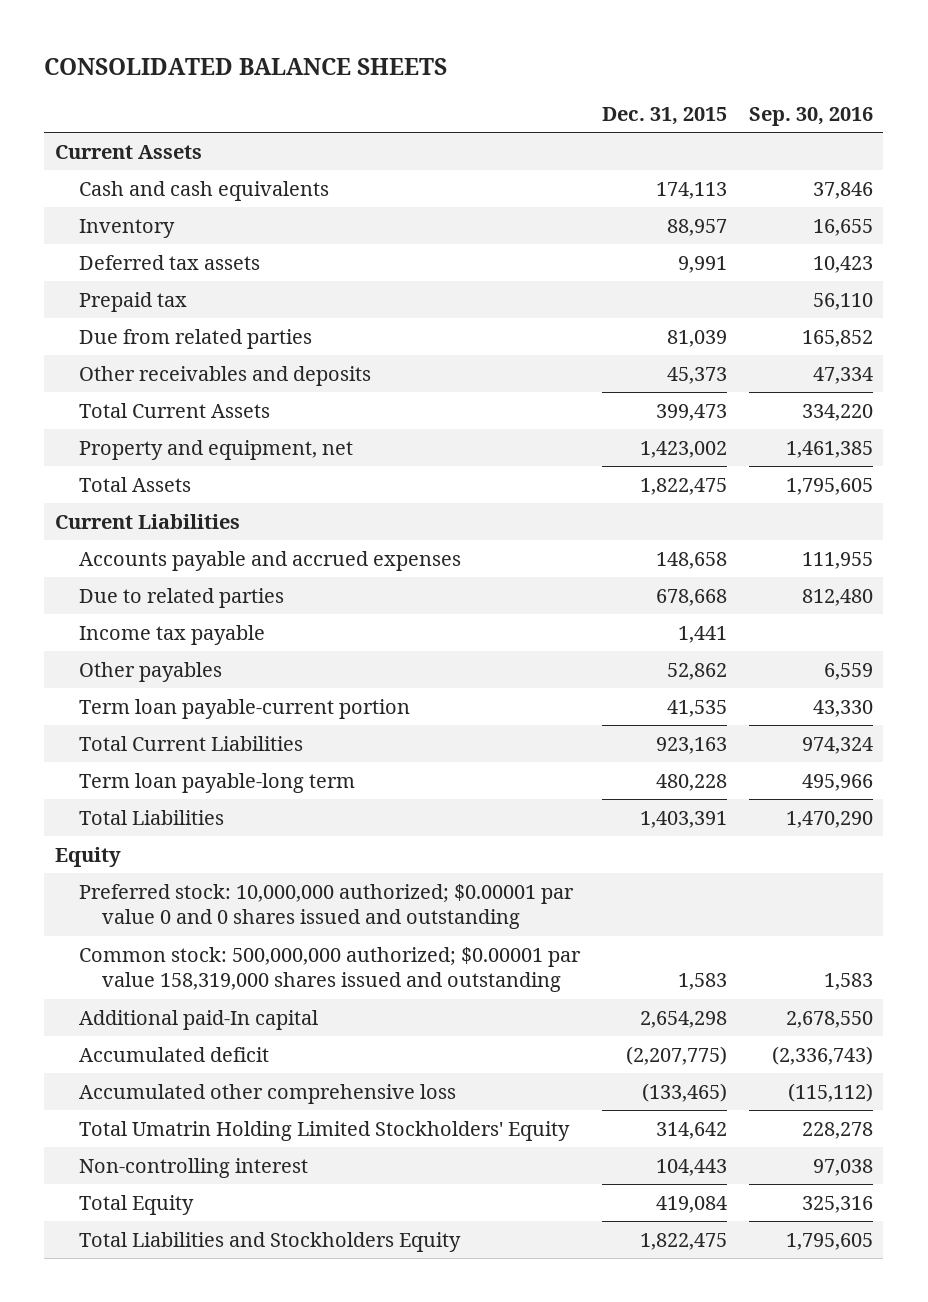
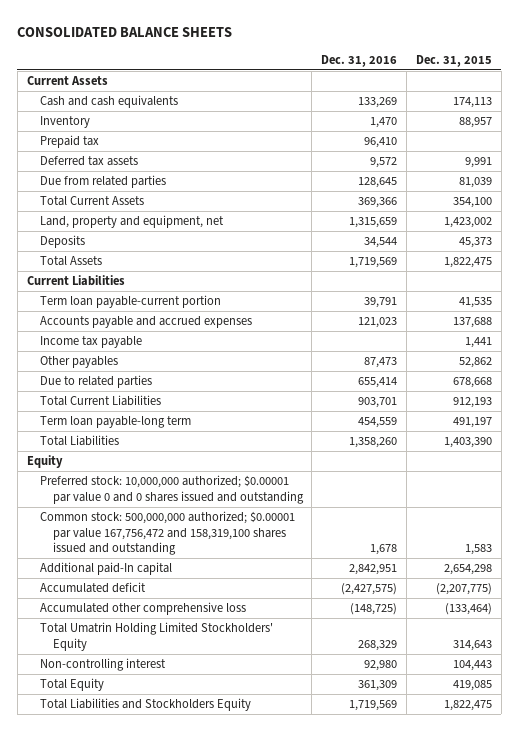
- | Dec. 31, 2015 | Sep. 30, 2016
+ | Dec. 31, 2016 | Dec. 31, 2015
moved down: Deferred tax assets | 9,572 | 9,991
- Other receivables and deposits | 45,373 | 47,334
- Total Current Assets | 399,473 | 334,220
- Property and equipment, net | 1,423,002 | 1,461,385
+ Total Current Assets | 369,366 | 354,100
+ Land, property and equipment, net | 1,315,659 | 1,423,002
+ Deposits | 34,544 | 45,373
- Accounts payable and accrued expenses | 148,658 | 111,955
moved up: Term loan payable-current portion | 39,791 | 41,535
+ Accounts payable and accrued expenses | 121,023 | 137,688
- Total Current Liabilities | 923,163 | 974,324
- Term loan payable-long term | 480,228 | 495,966
- Total Liabilities | 1,403,391 | 1,470,290
moved down: Due to related parties | 655,414 | 678,668
+ Total Current Liabilities | 903,701 | 912,193
+ Term loan payable-long term | 454,559 | 491,197
+ Total Liabilities | 1,358,260 | 1,403,390
- Common stock: 500,000,000 authorized; $0.00001 par value 158,319,000 shares issued and outstanding | 1,583 | 1,583
+ Common stock: 500,000,000 authorized; $0.00001 par value 167,756,472 and 158,319,100 shares issued and outstanding | 1,678 | 1,583
- Accumulated other comprehensive loss | (133,465) | (115,112)
- Total Umatrin Holding Limited Stockholders' Equity | 314,642 | 228,278
+ Accumulated other comprehensive loss | (148,725) | (133,464)
+ Total Umatrin Holding Limited Stockholders' Equity | 268,329 | 314,643
- Total Equity | 419,084 | 325,316
+ Total Equity | 361,309 | 419,085

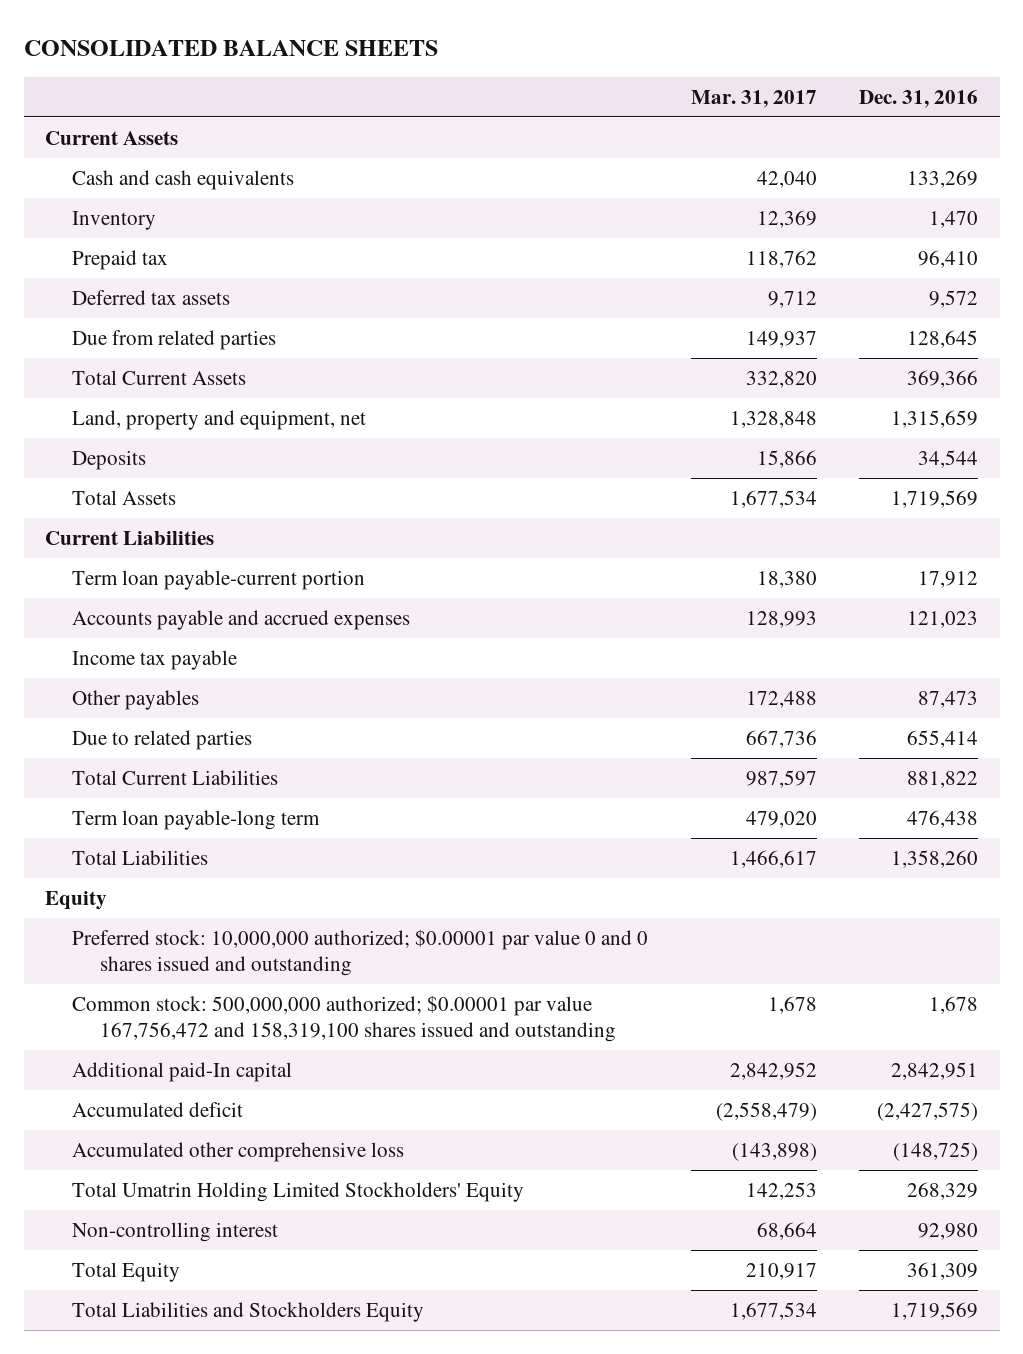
- | Dec. 31, 2016 | Dec. 31, 2015
+ | Mar. 31, 2017 | Dec. 31, 2016
- Term loan payable-current portion | 39,791 | 41,535
+ Term loan payable-current portion | 18,380 | 17,912
- Total Current Liabilities | 903,701 | 912,193
- Term loan payable-long term | 454,559 | 491,197
+ Total Current Liabilities | 987,597 | 881,822
+ Term loan payable-long term | 479,020 | 476,438

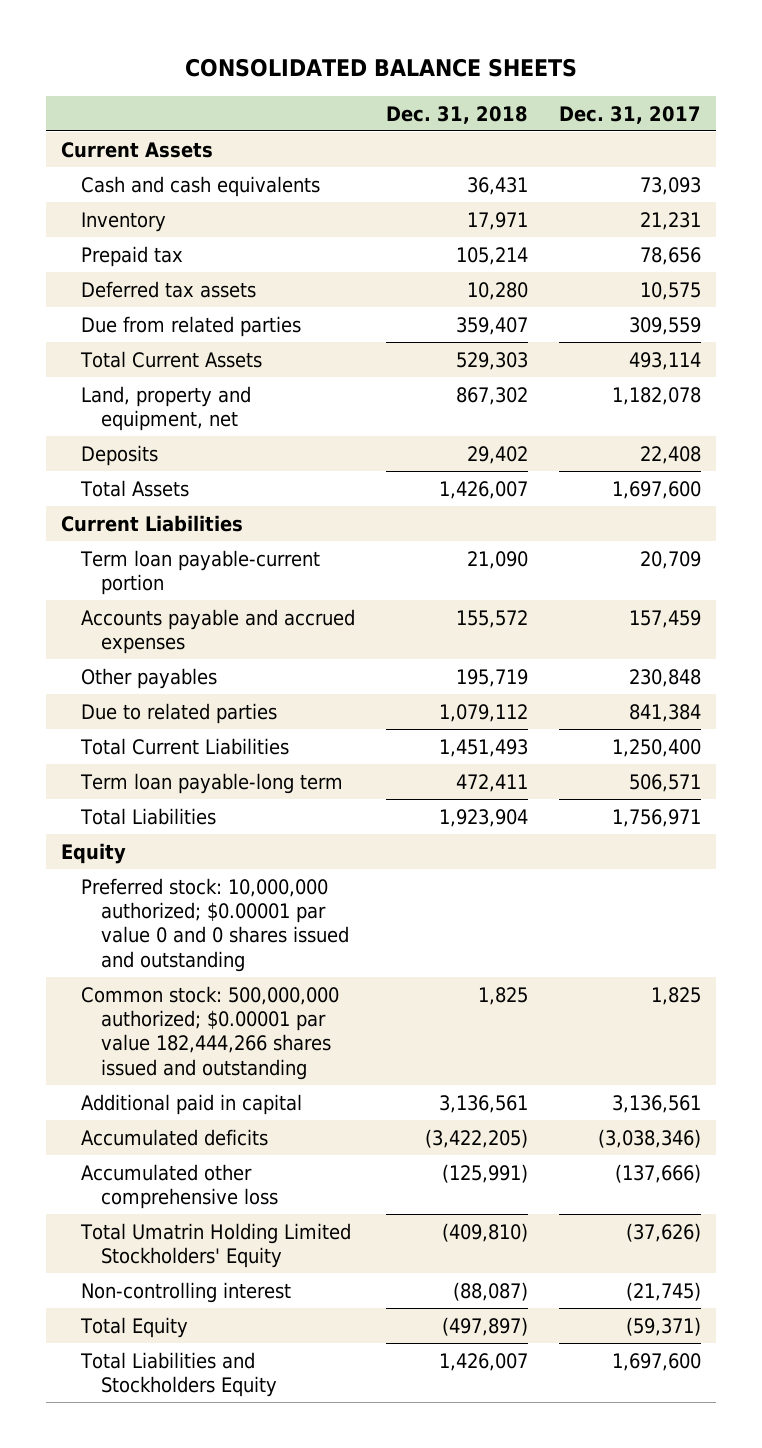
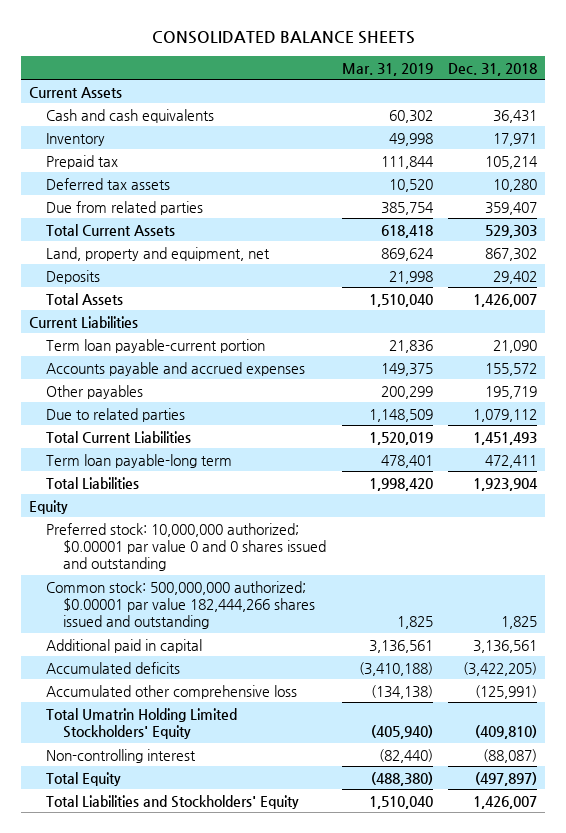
- | Dec. 31, 2018 | Dec. 31, 2017
+ | Mar. 31, 2019 | Dec. 31, 2018
- Total Liabilities and Stockholders Equity | 1,426,007 | 1,697,600
+ Total Liabilities and Stockholders' Equity | 1,510,040 | 1,426,007

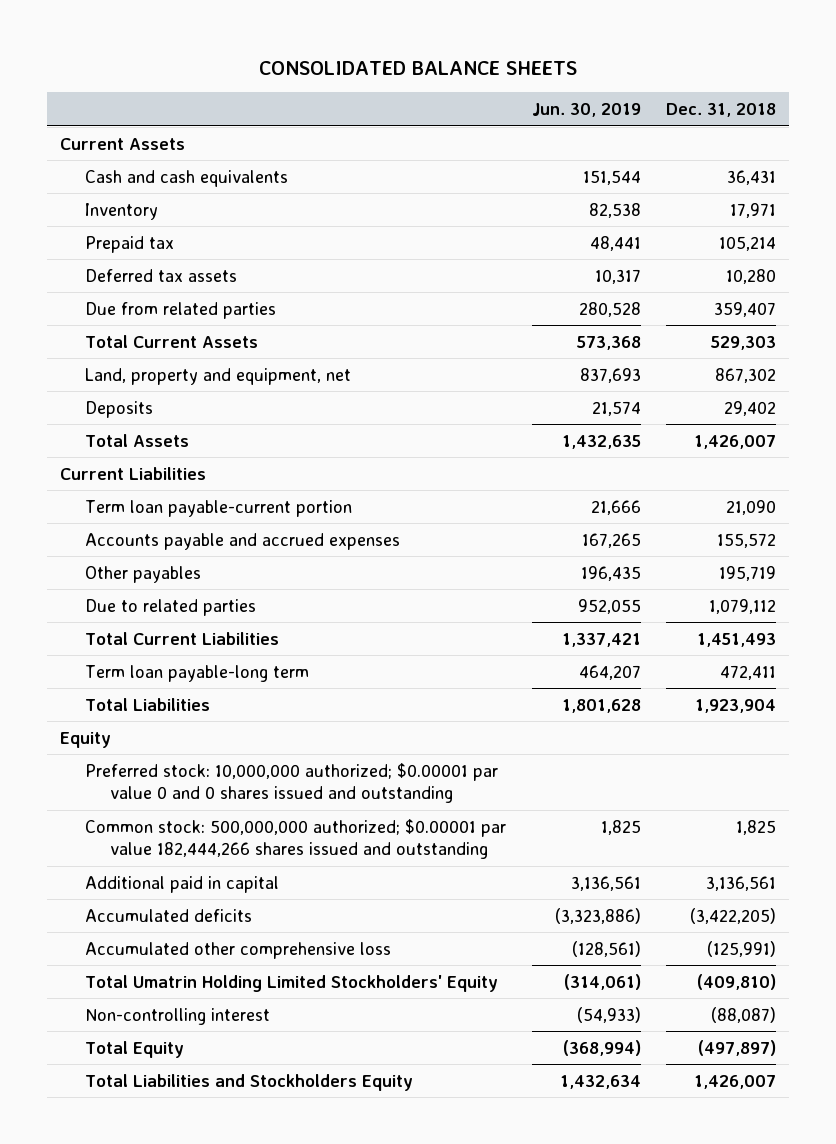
- | Mar. 31, 2019 | Dec. 31, 2018
+ | Jun. 30, 2019 | Dec. 31, 2018
- Total Liabilities and Stockholders' Equity | 1,510,040 | 1,426,007
+ Total Liabilities and Stockholders Equity | 1,432,634 | 1,426,007

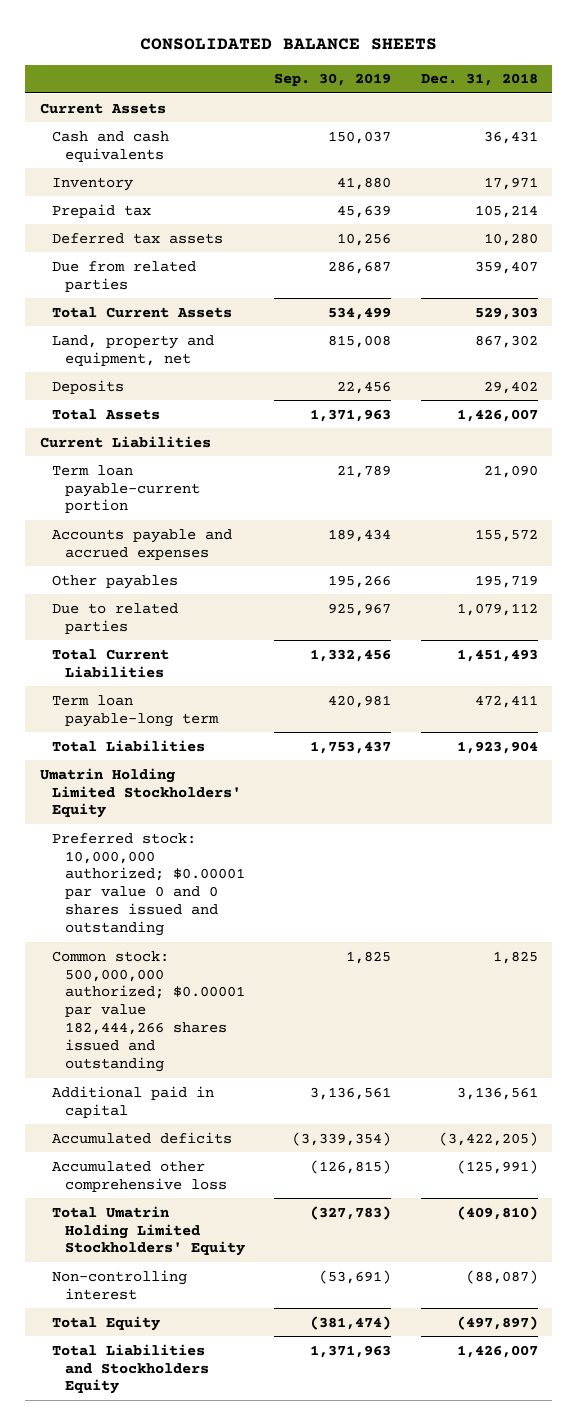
- | Jun. 30, 2019 | Dec. 31, 2018
+ | Sep. 30, 2019 | Dec. 31, 2018
- Equity
+ Umatrin Holding Limited Stockholders' Equity

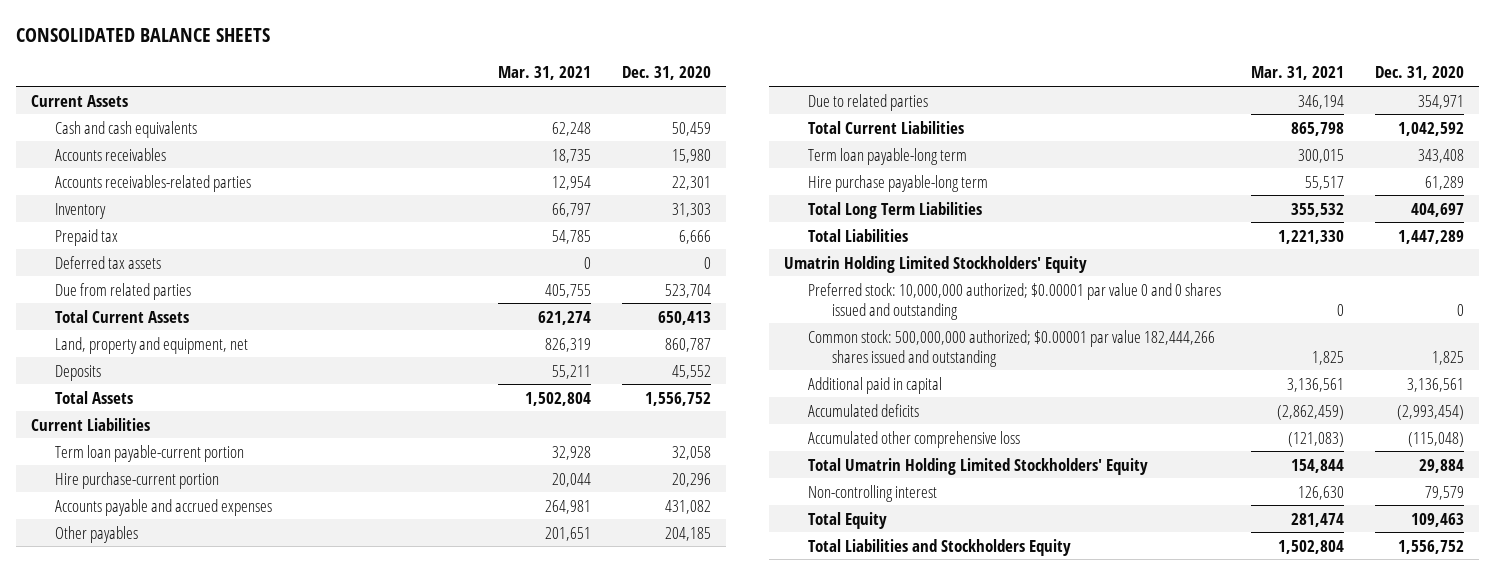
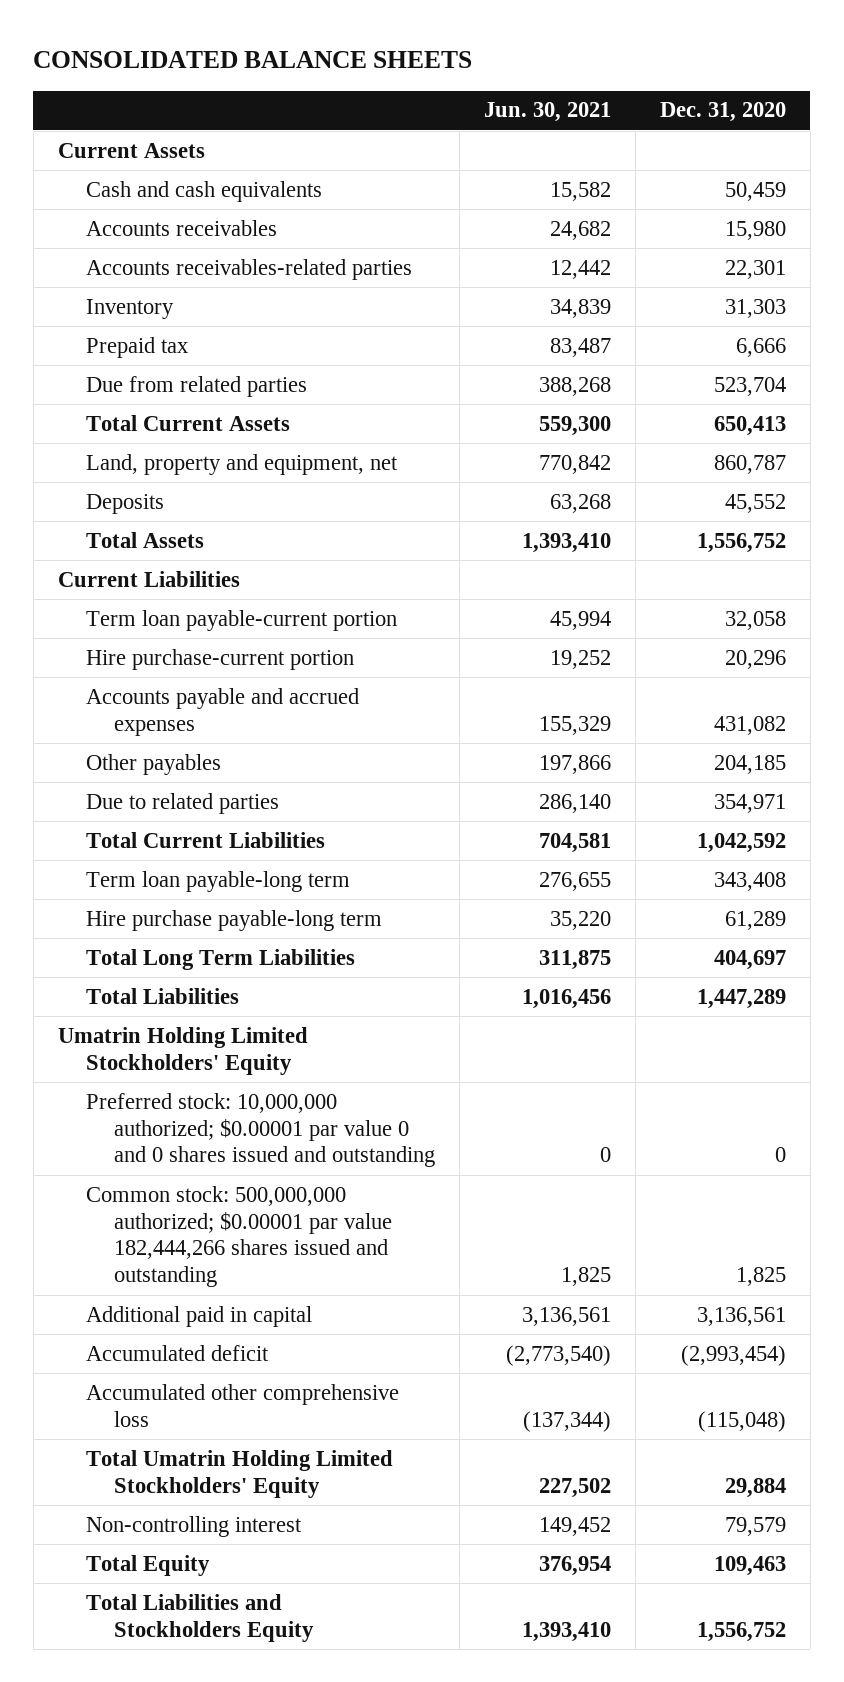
- | Mar. 31, 2021 | Dec. 31, 2020
+ | Jun. 30, 2021 | Dec. 31, 2020
- Deferred tax assets | 0 | 0
- Accumulated deficits | (2,862,459) | (2,993,454)
+ Accumulated deficit | (2,773,540) | (2,993,454)

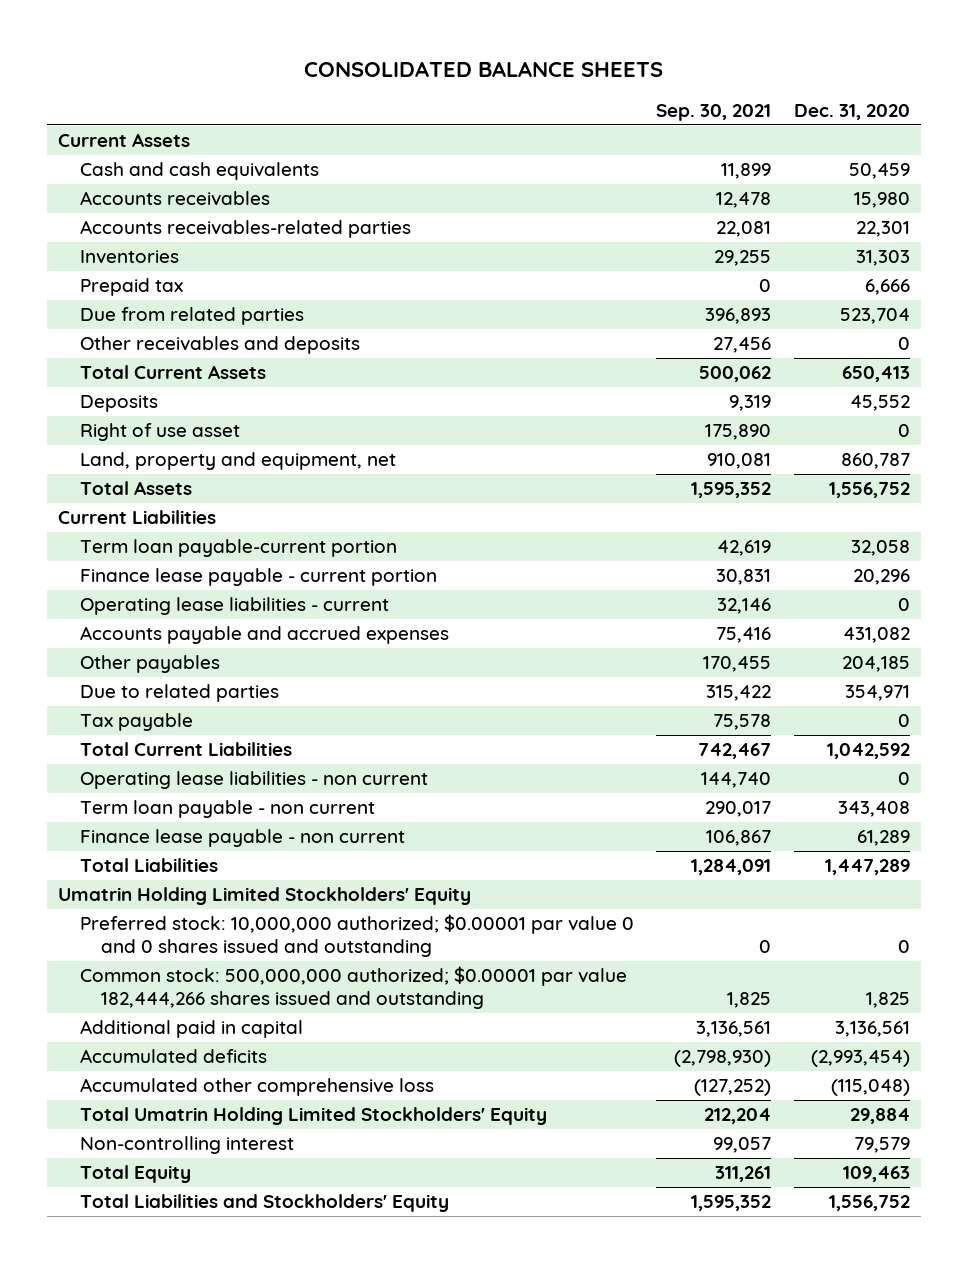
- | Jun. 30, 2021 | Dec. 31, 2020
+ | Sep. 30, 2021 | Dec. 31, 2020
- Inventory | 34,839 | 31,303
+ Inventories | 29,255 | 31,303
+ Other receivables and deposits | 27,456 | 0
+ Right of use asset | 175,890 | 0
moved down: Land, property and equipment, net | 910,081 | 860,787
- Hire purchase-current portion | 19,252 | 20,296
+ Finance lease payable - current portion | 30,831 | 20,296
+ Operating lease liabilities - current | 32,146 | 0
+ Tax payable | 75,578 | 0
- Term loan payable-long term | 276,655 | 343,408
- Hire purchase payable-long term | 35,220 | 61,289
- Total Long Term Liabilities | 311,875 | 404,697
+ Operating lease liabilities - non current | 144,740 | 0
+ Term loan payable - non current | 290,017 | 343,408
+ Finance lease payable - non current | 106,867 | 61,289
- Accumulated deficit | (2,773,540) | (2,993,454)
+ Accumulated deficits | (2,798,930) | (2,993,454)
- Total Liabilities and Stockholders Equity | 1,393,410 | 1,556,752
+ Total Liabilities and Stockholders' Equity | 1,595,352 | 1,556,752

